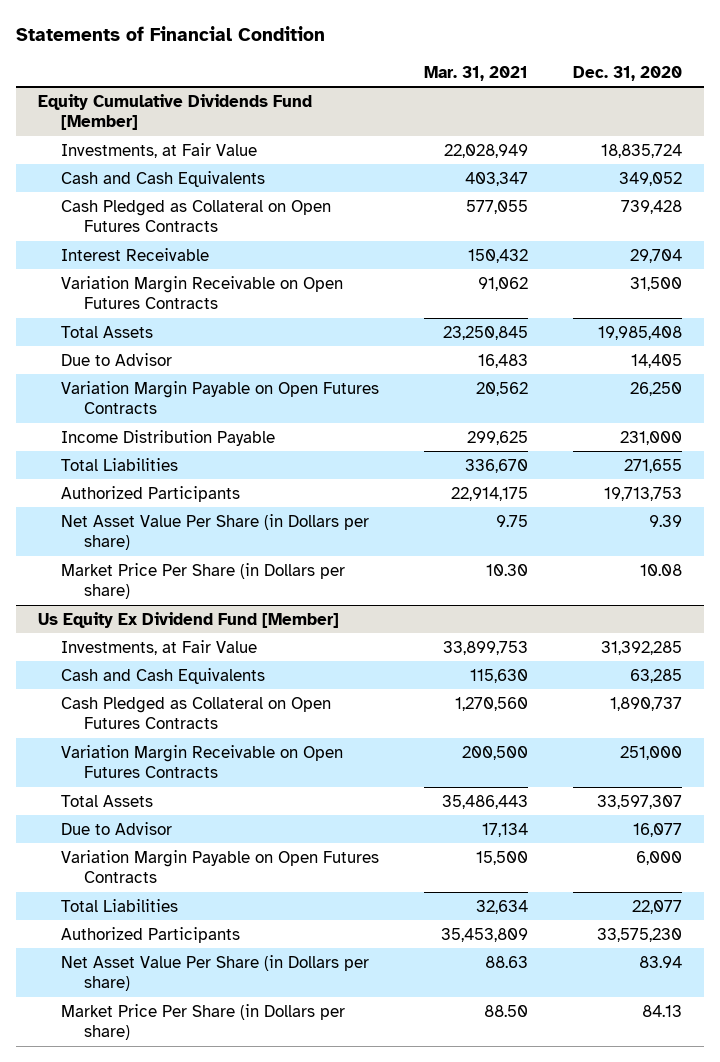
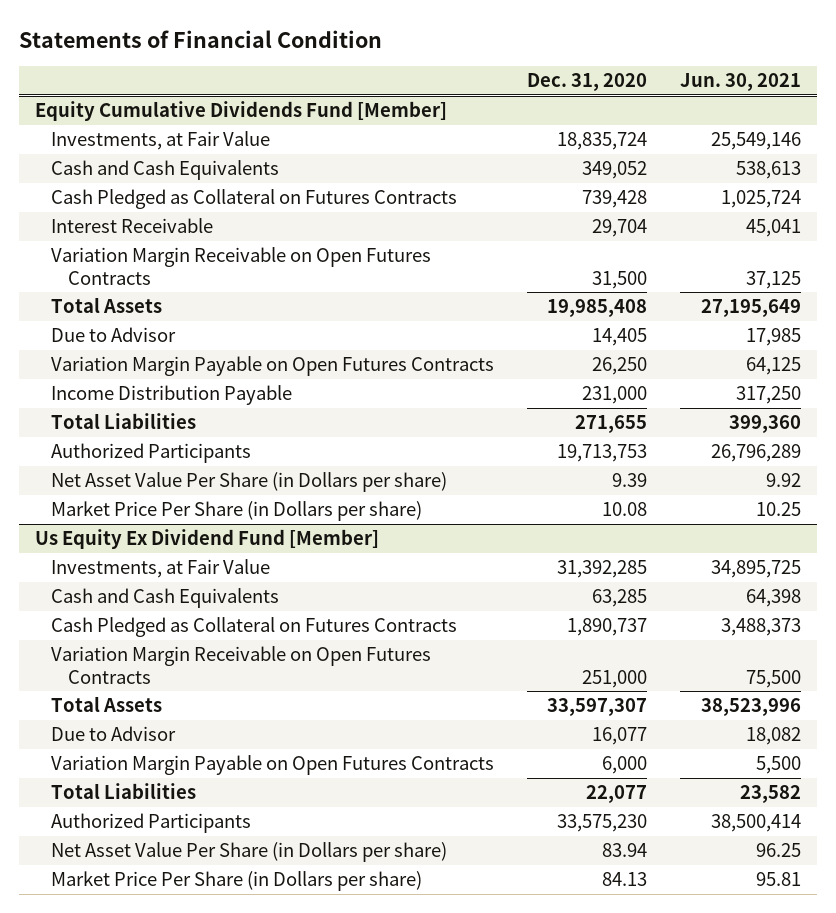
- | Mar. 31, 2021 | Dec. 31, 2020
+ | Dec. 31, 2020 | Jun. 30, 2021
@ Equity Cumulative Dividends Fund [Member]
- Cash Pledged as Collateral on Open Futures Contracts | 577,055 | 739,428
+ Cash Pledged as Collateral on Futures Contracts | 739,428 | 1,025,724
@ Us Equity Ex Dividend Fund [Member]
- Cash Pledged as Collateral on Open Futures Contracts | 1,270,560 | 1,890,737
+ Cash Pledged as Collateral on Futures Contracts | 1,890,737 | 3,488,373

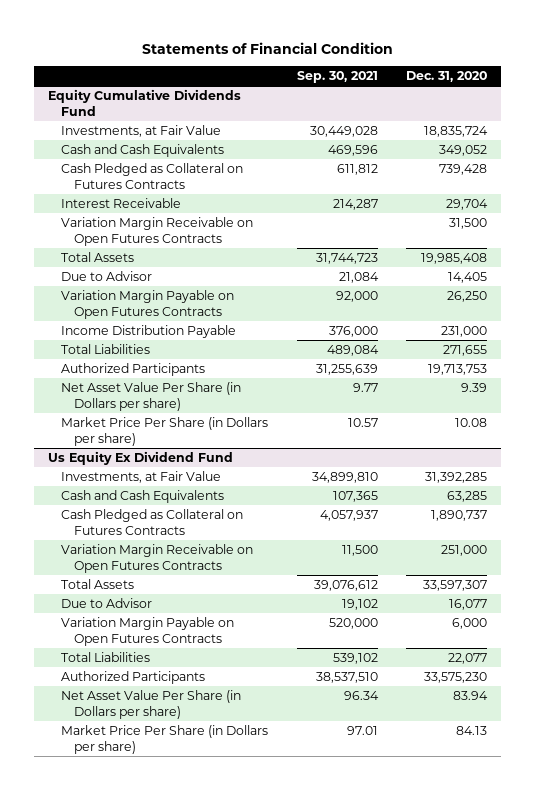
- | Dec. 31, 2020 | Jun. 30, 2021
+ | Sep. 30, 2021 | Dec. 31, 2020
- Equity Cumulative Dividends Fund [Member]
+ Equity Cumulative Dividends Fund
- Us Equity Ex Dividend Fund [Member]
+ Us Equity Ex Dividend Fund

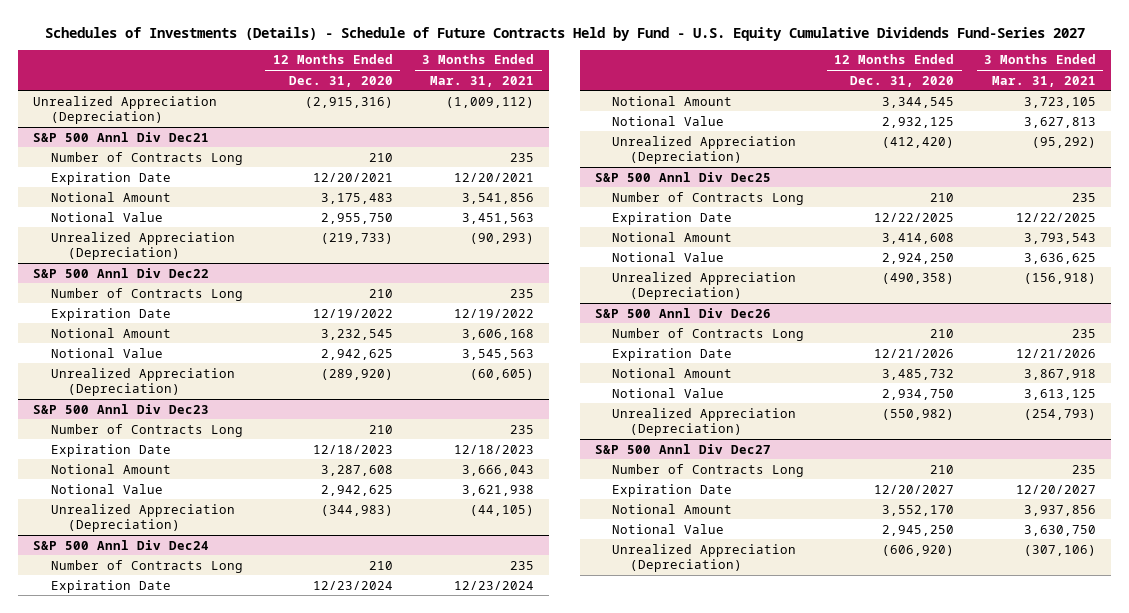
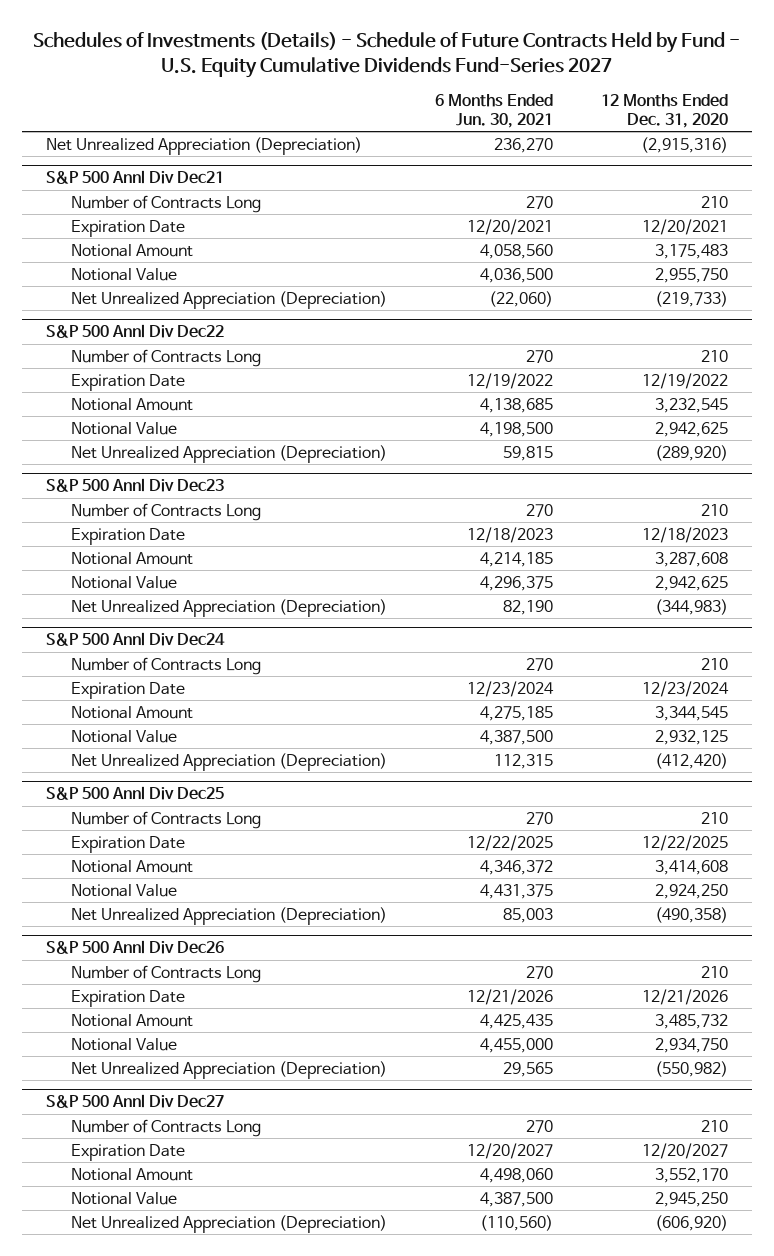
- | 12 Months Ended Dec. 31, 2020 | 3 Months Ended Mar. 31, 2021
+ | 6 Months Ended Jun. 30, 2021 | 12 Months Ended Dec. 31, 2020
- Unrealized Appreciation (Depreciation) | (2,915,316) | (1,009,112)
+ Net Unrealized Appreciation (Depreciation) | 236,270 | (2,915,316)
@ S&P 500 Annl Div Dec21
- Unrealized Appreciation (Depreciation) | (219,733) | (90,293)
+ Net Unrealized Appreciation (Depreciation) | (22,060) | (219,733)
@ S&P 500 Annl Div Dec22
- Unrealized Appreciation (Depreciation) | (289,920) | (60,605)
+ Net Unrealized Appreciation (Depreciation) | 59,815 | (289,920)
@ S&P 500 Annl Div Dec23
- Unrealized Appreciation (Depreciation) | (344,983) | (44,105)
+ Net Unrealized Appreciation (Depreciation) | 82,190 | (344,983)
@ S&P 500 Annl Div Dec24
- Unrealized Appreciation (Depreciation) | (412,420) | (95,292)
+ Net Unrealized Appreciation (Depreciation) | 112,315 | (412,420)
@ S&P 500 Annl Div Dec25
- Unrealized Appreciation (Depreciation) | (490,358) | (156,918)
+ Net Unrealized Appreciation (Depreciation) | 85,003 | (490,358)
@ S&P 500 Annl Div Dec26
- Unrealized Appreciation (Depreciation) | (550,982) | (254,793)
+ Net Unrealized Appreciation (Depreciation) | 29,565 | (550,982)
@ S&P 500 Annl Div Dec27
- Unrealized Appreciation (Depreciation) | (606,920) | (307,106)
+ Net Unrealized Appreciation (Depreciation) | (110,560) | (606,920)

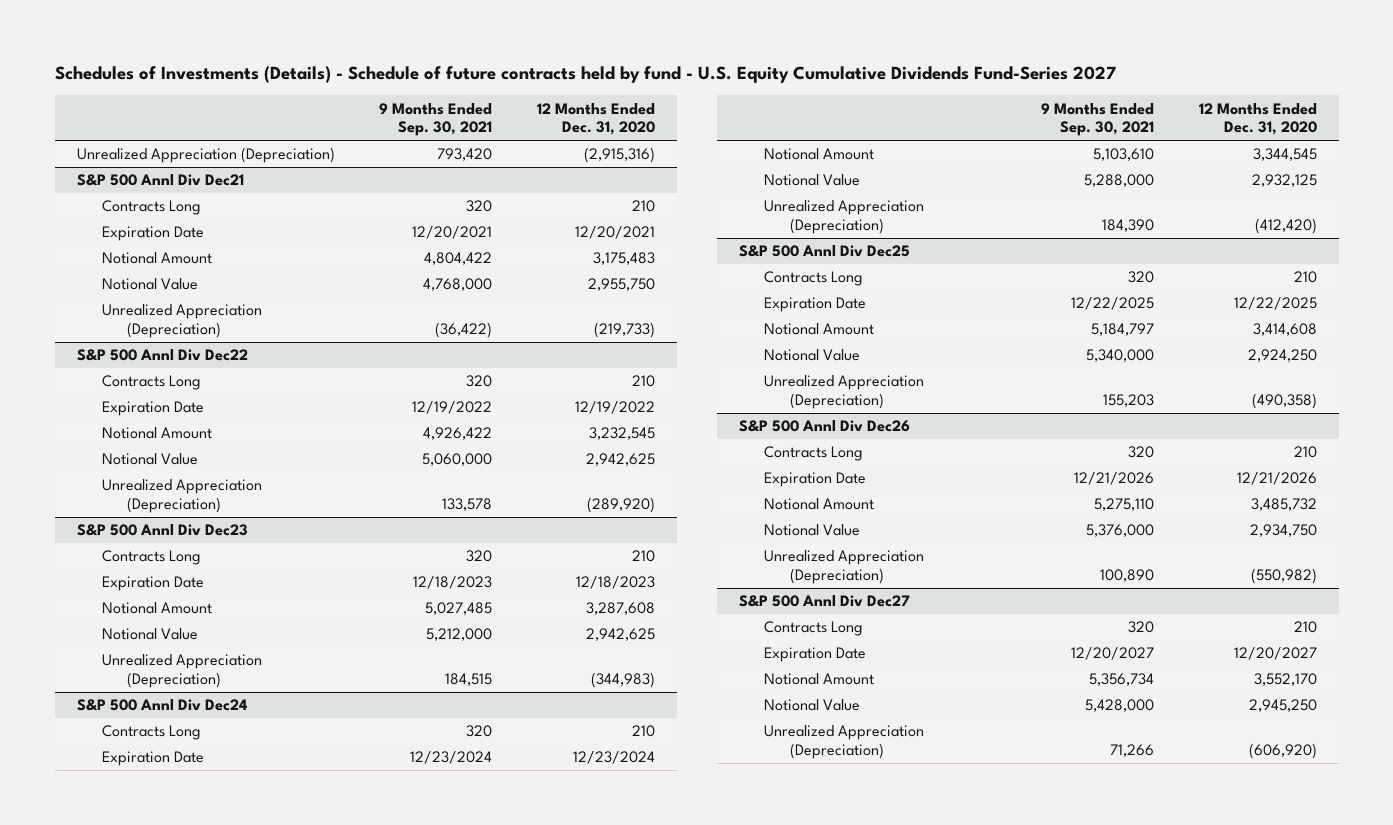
- Schedules of Investments (Details) - Schedule of Future Contracts Held by Fund - U.S. Equity Cumulative Dividends Fund-Series 2027
+ Schedules of Investments (Details) - Schedule of future contracts held by fund - U.S. Equity Cumulative Dividends Fund-Series 2027
- | 6 Months Ended Jun. 30, 2021 | 12 Months Ended Dec. 31, 2020
+ | 9 Months Ended Sep. 30, 2021 | 12 Months Ended Dec. 31, 2020
- Net Unrealized Appreciation (Depreciation) | 236,270 | (2,915,316)
+ Unrealized Appreciation (Depreciation) | 793,420 | (2,915,316)
@ S&P 500 Annl Div Dec21
- Number of Contracts Long | 270 | 210
+ Contracts Long | 320 | 210
- Net Unrealized Appreciation (Depreciation) | (22,060) | (219,733)
+ Unrealized Appreciation (Depreciation) | (36,422) | (219,733)
@ S&P 500 Annl Div Dec22
- Number of Contracts Long | 270 | 210
+ Contracts Long | 320 | 210
- Net Unrealized Appreciation (Depreciation) | 59,815 | (289,920)
+ Unrealized Appreciation (Depreciation) | 133,578 | (289,920)
@ S&P 500 Annl Div Dec23
- Number of Contracts Long | 270 | 210
+ Contracts Long | 320 | 210
- Net Unrealized Appreciation (Depreciation) | 82,190 | (344,983)
+ Unrealized Appreciation (Depreciation) | 184,515 | (344,983)
@ S&P 500 Annl Div Dec24
- Number of Contracts Long | 270 | 210
+ Contracts Long | 320 | 210
- Net Unrealized Appreciation (Depreciation) | 112,315 | (412,420)
+ Unrealized Appreciation (Depreciation) | 184,390 | (412,420)
@ S&P 500 Annl Div Dec25
- Number of Contracts Long | 270 | 210
+ Contracts Long | 320 | 210
- Net Unrealized Appreciation (Depreciation) | 85,003 | (490,358)
+ Unrealized Appreciation (Depreciation) | 155,203 | (490,358)
@ S&P 500 Annl Div Dec26
- Number of Contracts Long | 270 | 210
+ Contracts Long | 320 | 210
- Net Unrealized Appreciation (Depreciation) | 29,565 | (550,982)
+ Unrealized Appreciation (Depreciation) | 100,890 | (550,982)
@ S&P 500 Annl Div Dec27
- Number of Contracts Long | 270 | 210
+ Contracts Long | 320 | 210
- Net Unrealized Appreciation (Depreciation) | (110,560) | (606,920)
+ Unrealized Appreciation (Depreciation) | 71,266 | (606,920)

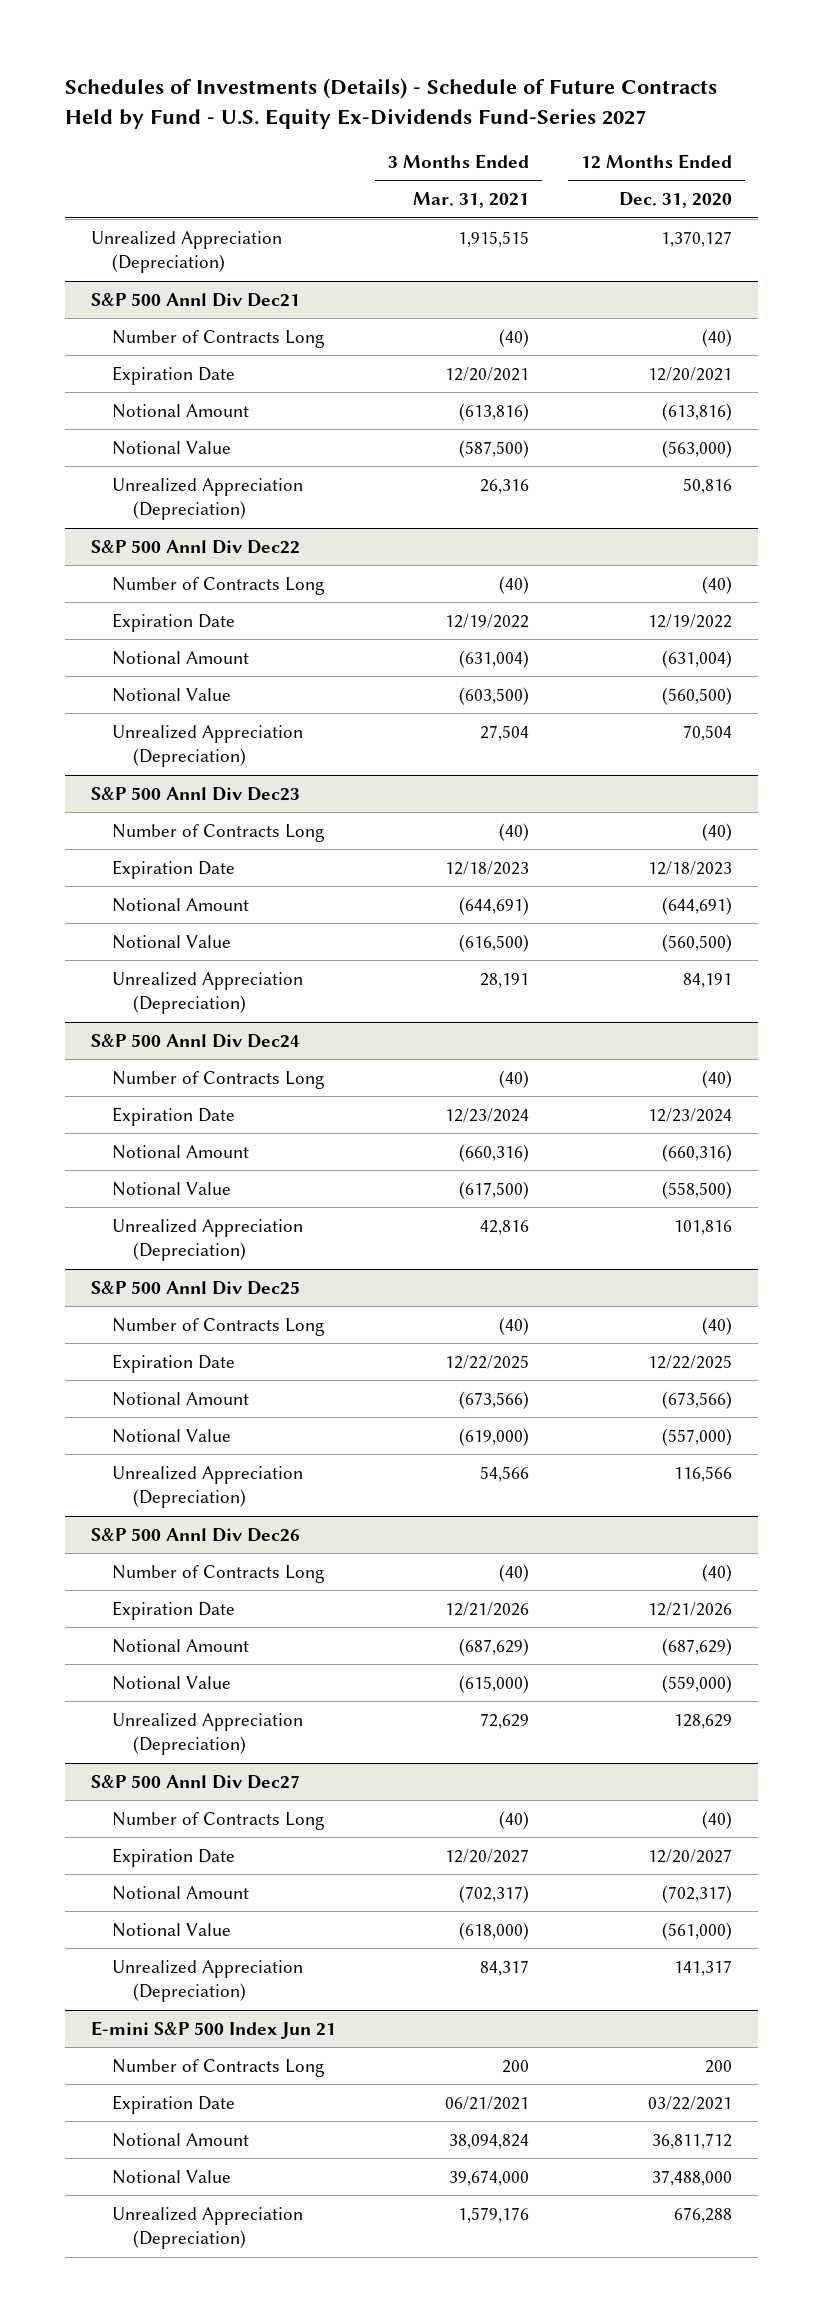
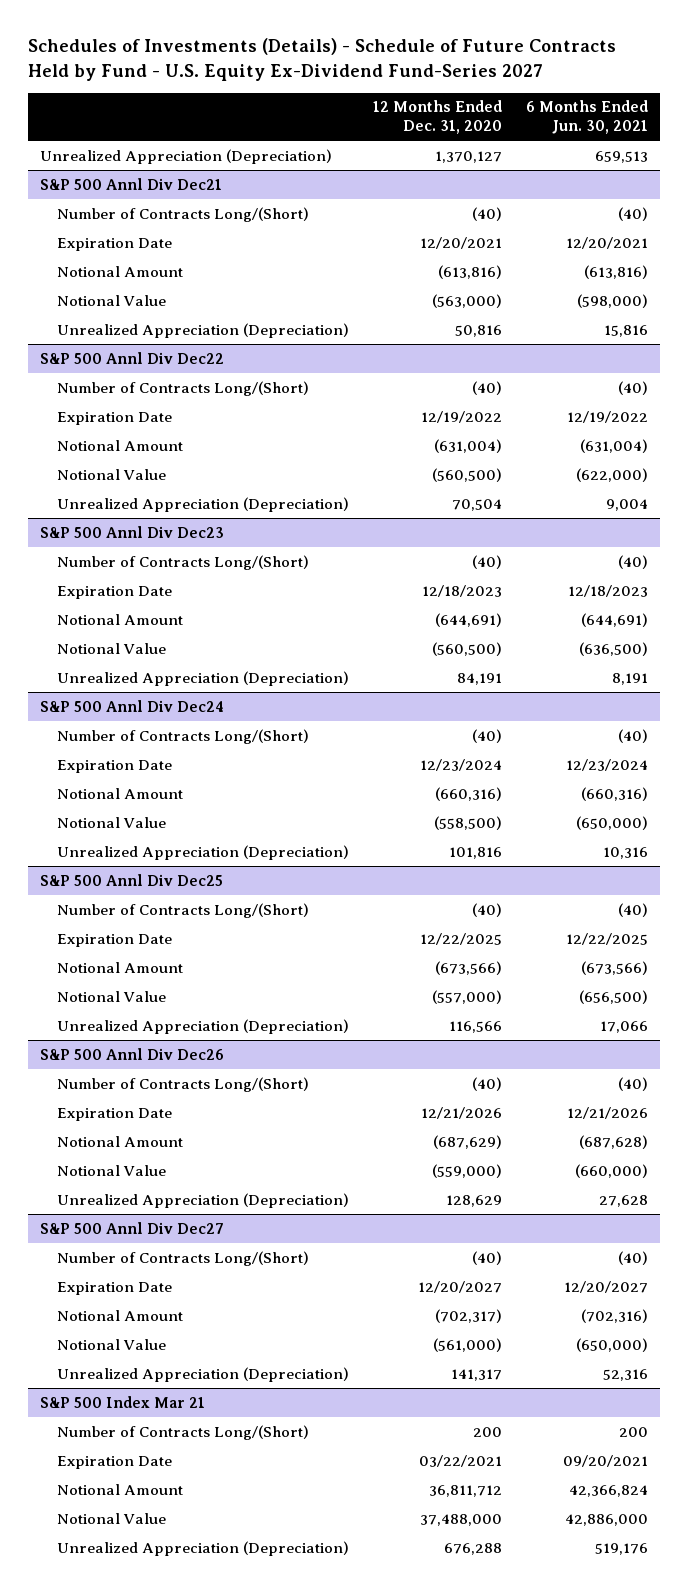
- Schedules of Investments (Details) - Schedule of Future Contracts Held by Fund - U.S. Equity Ex-Dividends Fund-Series 2027
+ Schedules of Investments (Details) - Schedule of Future Contracts Held by Fund - U.S. Equity Ex-Dividend Fund-Series 2027
- | 3 Months Ended Mar. 31, 2021 | 12 Months Ended Dec. 31, 2020
+ | 12 Months Ended Dec. 31, 2020 | 6 Months Ended Jun. 30, 2021
@ S&P 500 Annl Div Dec21
- Number of Contracts Long | (40) | (40)
+ Number of Contracts Long/(Short) | (40) | (40)
@ S&P 500 Annl Div Dec22
- Number of Contracts Long | (40) | (40)
+ Number of Contracts Long/(Short) | (40) | (40)
@ S&P 500 Annl Div Dec23
- Number of Contracts Long | (40) | (40)
+ Number of Contracts Long/(Short) | (40) | (40)
@ S&P 500 Annl Div Dec24
- Number of Contracts Long | (40) | (40)
+ Number of Contracts Long/(Short) | (40) | (40)
@ S&P 500 Annl Div Dec25
- Number of Contracts Long | (40) | (40)
+ Number of Contracts Long/(Short) | (40) | (40)
@ S&P 500 Annl Div Dec26
- Number of Contracts Long | (40) | (40)
+ Number of Contracts Long/(Short) | (40) | (40)
@ S&P 500 Annl Div Dec27
- Number of Contracts Long | (40) | (40)
+ Number of Contracts Long/(Short) | (40) | (40)
- E-mini S&P 500 Index Jun 21
- Number of Contracts Long | 200 | 200
+ S&P 500 Index Mar 21
+ Number of Contracts Long/(Short) | 200 | 200

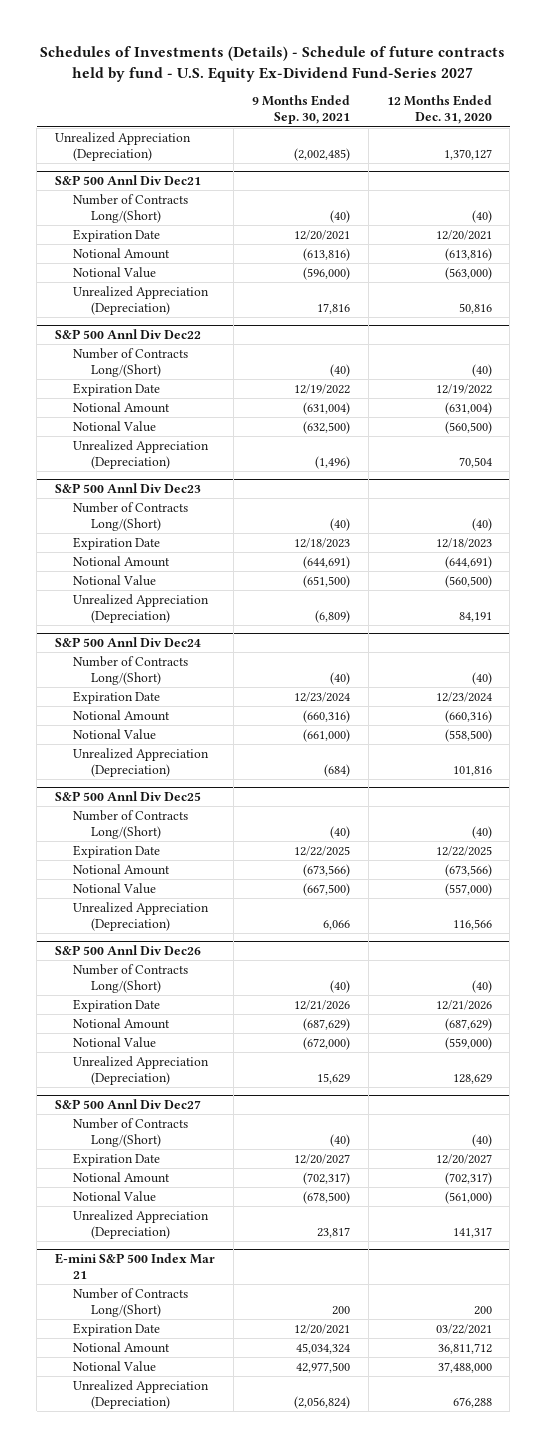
- Schedules of Investments (Details) - Schedule of Future Contracts Held by Fund - U.S. Equity Ex-Dividend Fund-Series 2027
+ Schedules of Investments (Details) - Schedule of future contracts held by fund - U.S. Equity Ex-Dividend Fund-Series 2027
- | 12 Months Ended Dec. 31, 2020 | 6 Months Ended Jun. 30, 2021
+ | 9 Months Ended Sep. 30, 2021 | 12 Months Ended Dec. 31, 2020
- S&P 500 Index Mar 21
+ E-mini S&P 500 Index Mar 21

